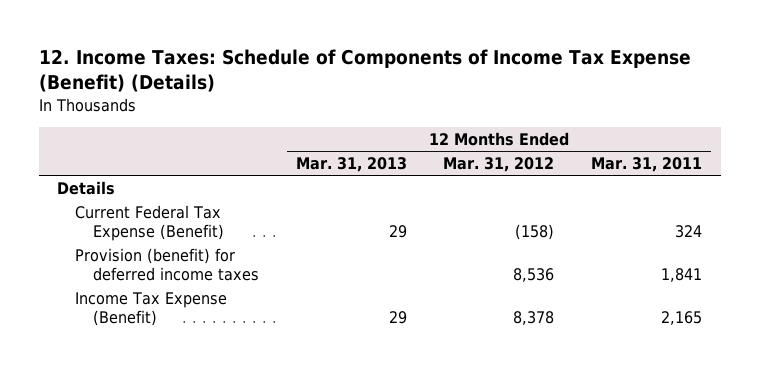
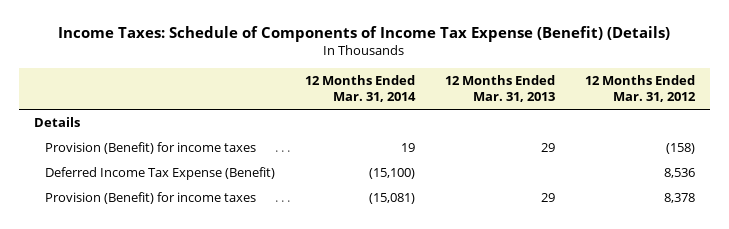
- 12. Income Taxes: Schedule of Components of Income Tax Expense (Benefit) (Details)
+ Income Taxes: Schedule of Components of Income Tax Expense (Benefit) (Details)
- | 12 Months Ended Mar. 31, 2013 | 12 Months Ended Mar. 31, 2012 | 12 Months Ended Mar. 31, 2011
+ | 12 Months Ended Mar. 31, 2014 | 12 Months Ended Mar. 31, 2013 | 12 Months Ended Mar. 31, 2012
- Current Federal Tax Expense (Benefit) | 29 | (158) | 324
- Provision (benefit) for deferred income taxes | | 8,536 | 1,841
- Income Tax Expense (Benefit) | 29 | 8,378 | 2,165
+ Provision (Benefit) for income taxes | 19 | 29 | (158)
+ Deferred Income Tax Expense (Benefit) | (15,100) | | 8,536
+ Provision (Benefit) for income taxes | (15,081) | 29 | 8,378

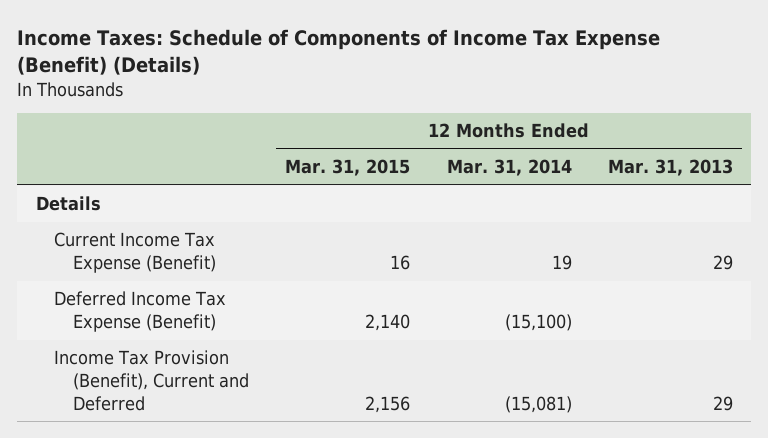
- | 12 Months Ended Mar. 31, 2014 | 12 Months Ended Mar. 31, 2013 | 12 Months Ended Mar. 31, 2012
+ | 12 Months Ended Mar. 31, 2015 | 12 Months Ended Mar. 31, 2014 | 12 Months Ended Mar. 31, 2013
- Provision (Benefit) for income taxes | 19 | 29 | (158)
+ Current Income Tax Expense (Benefit) | 16 | 19 | 29
- Provision (Benefit) for income taxes | (15,081) | 29 | 8,378
+ Income Tax Provision (Benefit), Current and Deferred | 2,156 | (15,081) | 29

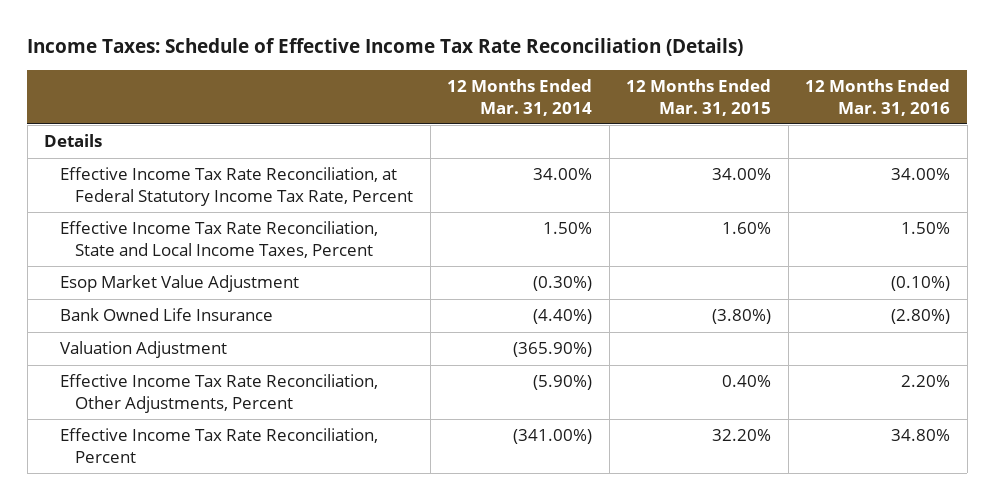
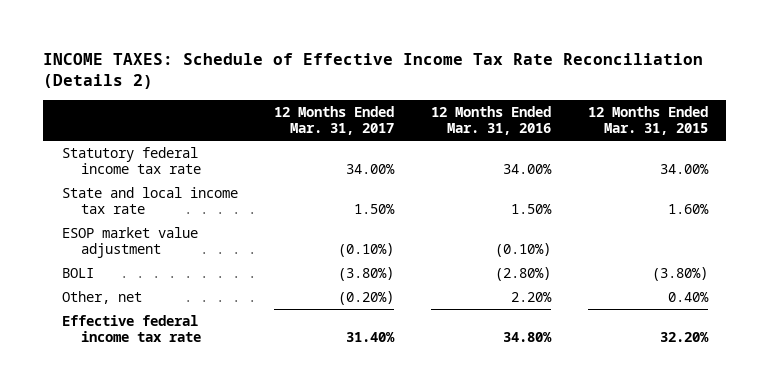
- Income Taxes: Schedule of Effective Income Tax Rate Reconciliation (Details)
+ INCOME TAXES: Schedule of Effective Income Tax Rate Reconciliation (Details 2)
- | 12 Months Ended Mar. 31, 2014 | 12 Months Ended Mar. 31, 2015 | 12 Months Ended Mar. 31, 2016
+ | 12 Months Ended Mar. 31, 2017 | 12 Months Ended Mar. 31, 2016 | 12 Months Ended Mar. 31, 2015
- Details
- Effective Income Tax Rate Reconciliation, at Federal Statutory Income Tax Rate, Percent | 34.00% | 34.00% | 34.00%
- Effective Income Tax Rate Reconciliation, State and Local Income Taxes, Percent | 1.50% | 1.60% | 1.50%
- Esop Market Value Adjustment | (0.30%) | | (0.10%)
- Bank Owned Life Insurance | (4.40%) | (3.80%) | (2.80%)
- Valuation Adjustment | (365.90%) | |
- Effective Income Tax Rate Reconciliation, Other Adjustments, Percent | (5.90%) | 0.40% | 2.20%
- Effective Income Tax Rate Reconciliation, Percent | (341.00%) | 32.20% | 34.80%
+ Statutory federal income tax rate | 34.00% | 34.00% | 34.00%
+ State and local income tax rate | 1.50% | 1.50% | 1.60%
+ ESOP market value adjustment | (0.10%) | (0.10%) |
+ BOLI | (3.80%) | (2.80%) | (3.80%)
+ Other, net | (0.20%) | 2.20% | 0.40%
+ Effective federal income tax rate | 31.40% | 34.80% | 32.20%

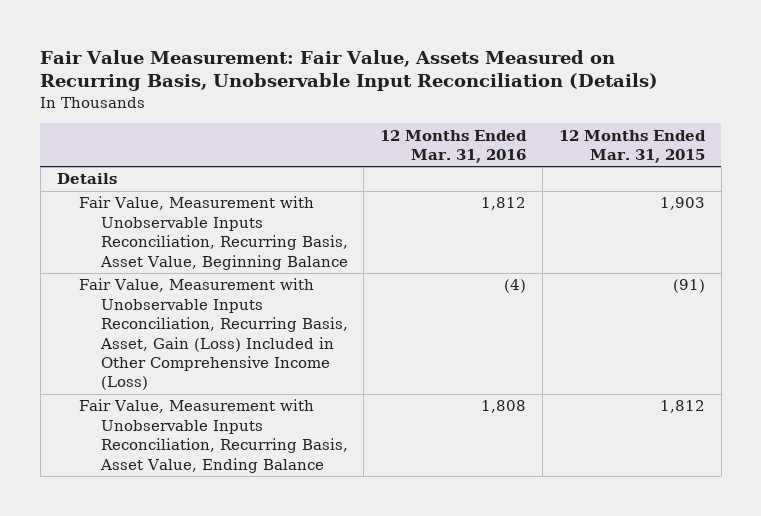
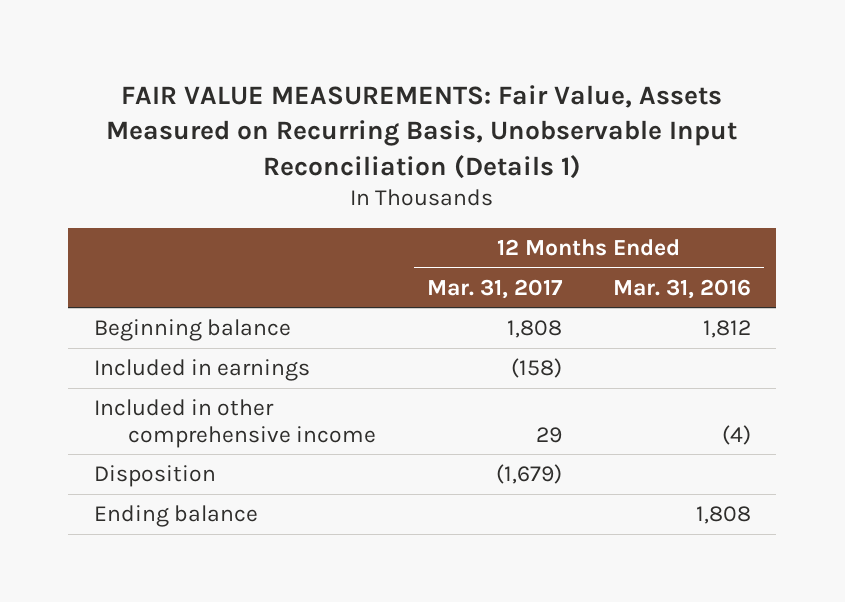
- Fair Value Measurement: Fair Value, Assets Measured on Recurring Basis, Unobservable Input Reconciliation (Details)
+ FAIR VALUE MEASUREMENTS: Fair Value, Assets Measured on Recurring Basis, Unobservable Input Reconciliation (Details 1)
- | 12 Months Ended Mar. 31, 2016 | 12 Months Ended Mar. 31, 2015
+ | 12 Months Ended Mar. 31, 2017 | 12 Months Ended Mar. 31, 2016
- Details
- Fair Value, Measurement with Unobservable Inputs Reconciliation, Recurring Basis, Asset Value, Beginning Balance | 1,812 | 1,903
- Fair Value, Measurement with Unobservable Inputs Reconciliation, Recurring Basis, Asset, Gain (Loss) Included in Other Comprehensive Income (Loss) | (4) | (91)
- Fair Value, Measurement with Unobservable Inputs Reconciliation, Recurring Basis, Asset Value, Ending Balance | 1,808 | 1,812
+ Beginning balance | 1,808 | 1,812
+ Included in earnings | (158) |
+ Included in other comprehensive income | 29 | (4)
+ Disposition | (1,679) |
+ Ending balance | | 1,808

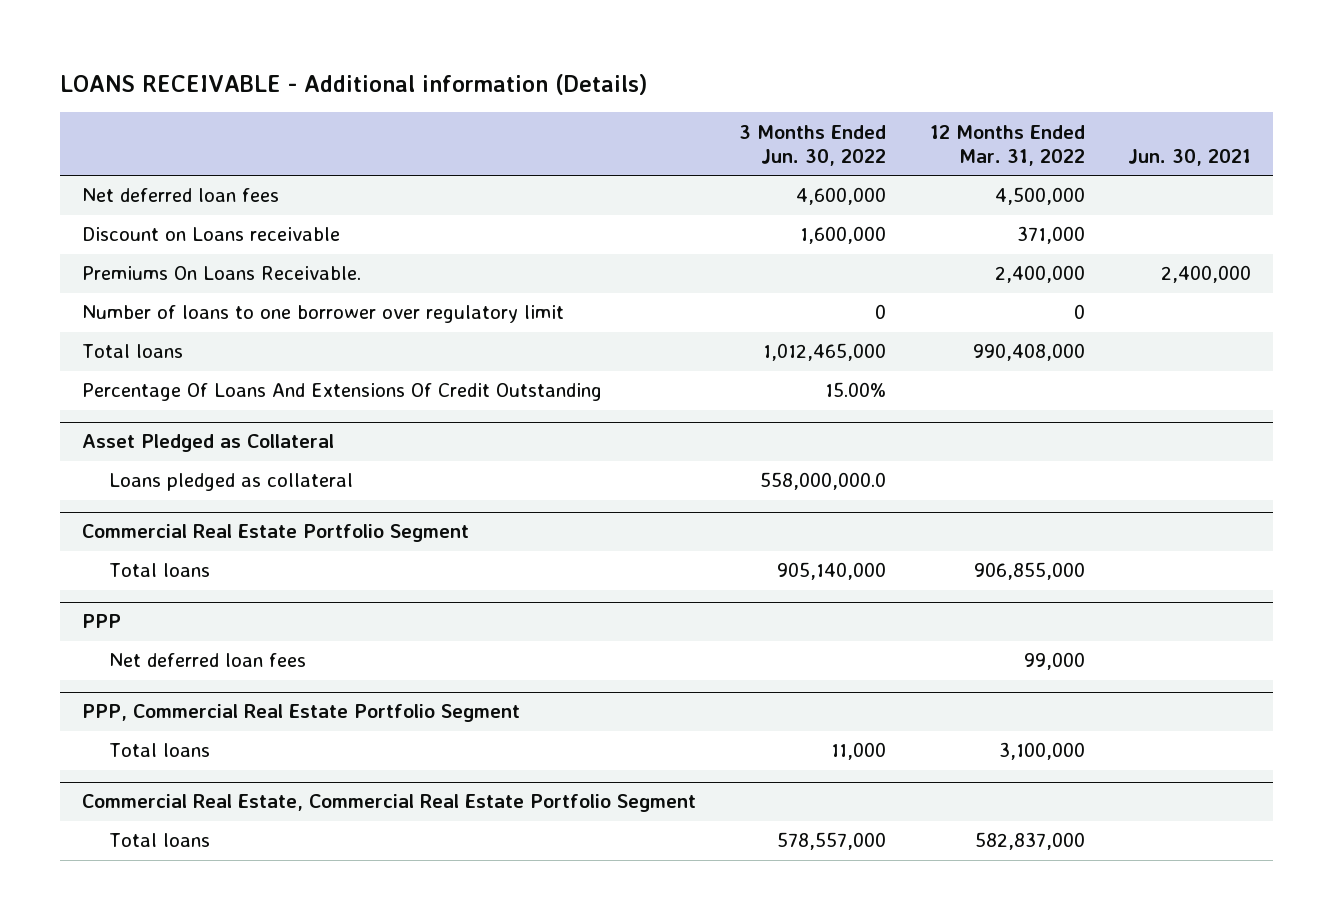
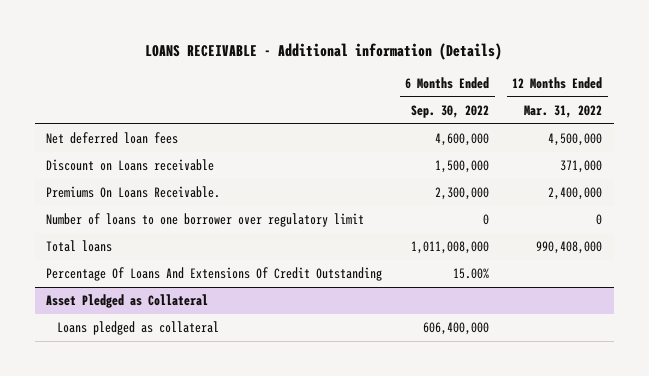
- | 3 Months Ended Jun. 30, 2022 | 12 Months Ended Mar. 31, 2022 | Jun. 30, 2021
+ | 6 Months Ended Sep. 30, 2022 | 12 Months Ended Mar. 31, 2022
- Commercial Real Estate Portfolio Segment
- Total loans | 905,140,000 | 906,855,000 |
- PPP
- Net deferred loan fees | | 99,000 |
- PPP, Commercial Real Estate Portfolio Segment
- Total loans | 11,000 | 3,100,000 |
- Commercial Real Estate, Commercial Real Estate Portfolio Segment
- Total loans | 578,557,000 | 582,837,000 |

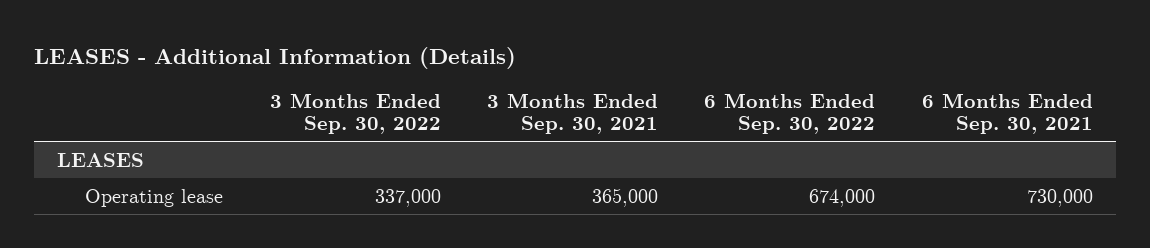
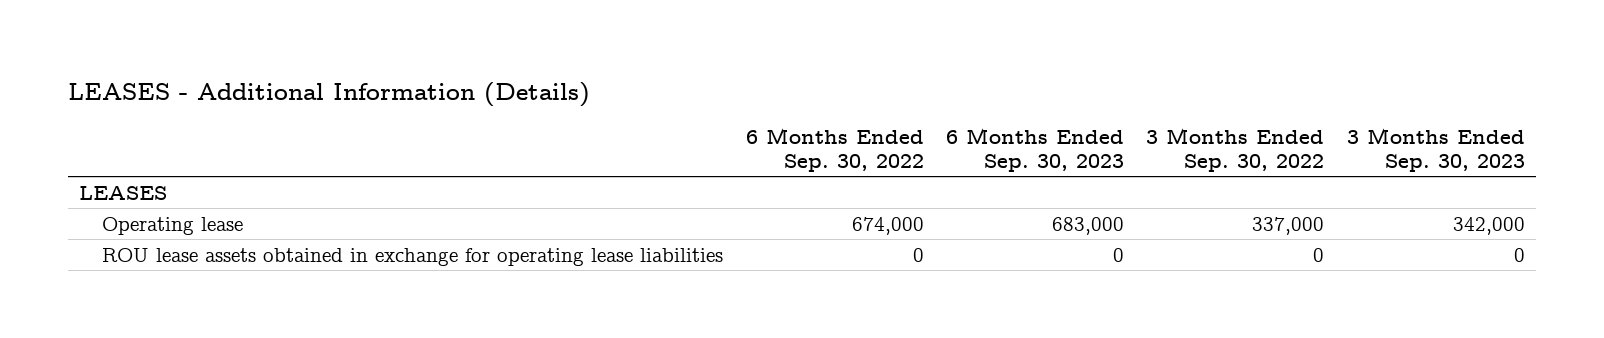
- | 3 Months Ended Sep. 30, 2022 | 3 Months Ended Sep. 30, 2021 | 6 Months Ended Sep. 30, 2022 | 6 Months Ended Sep. 30, 2021
+ | 6 Months Ended Sep. 30, 2022 | 6 Months Ended Sep. 30, 2023 | 3 Months Ended Sep. 30, 2022 | 3 Months Ended Sep. 30, 2023
+ ROU lease assets obtained in exchange for operating lease liabilities | 0 | 0 | 0 | 0

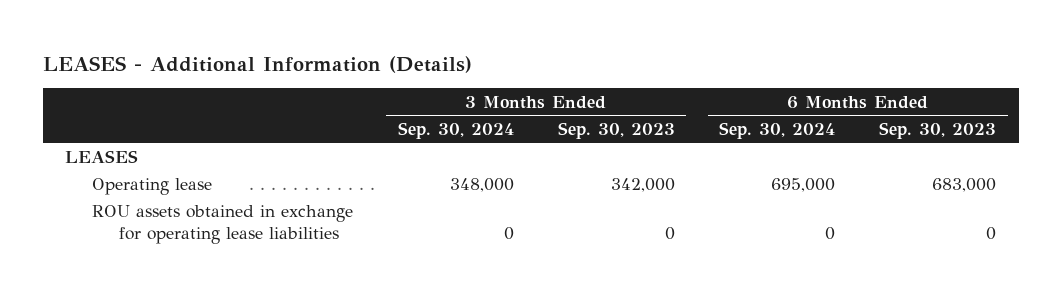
- | 6 Months Ended Sep. 30, 2022 | 6 Months Ended Sep. 30, 2023 | 3 Months Ended Sep. 30, 2022 | 3 Months Ended Sep. 30, 2023
+ | 3 Months Ended Sep. 30, 2024 | 3 Months Ended Sep. 30, 2023 | 6 Months Ended Sep. 30, 2024 | 6 Months Ended Sep. 30, 2023
- ROU lease assets obtained in exchange for operating lease liabilities | 0 | 0 | 0 | 0
+ ROU assets obtained in exchange for operating lease liabilities | 0 | 0 | 0 | 0

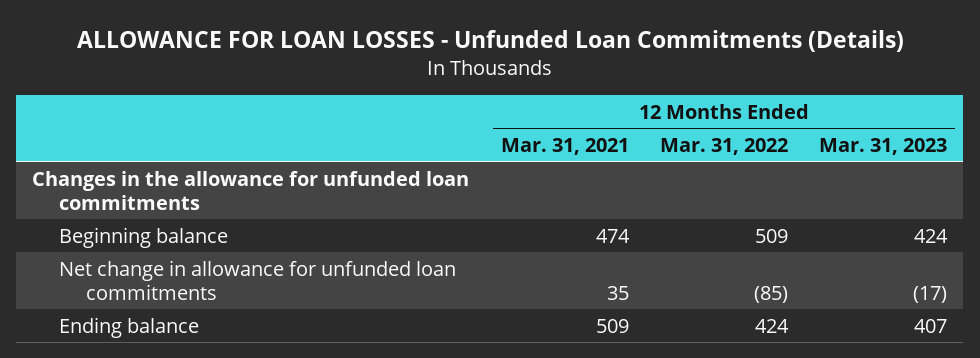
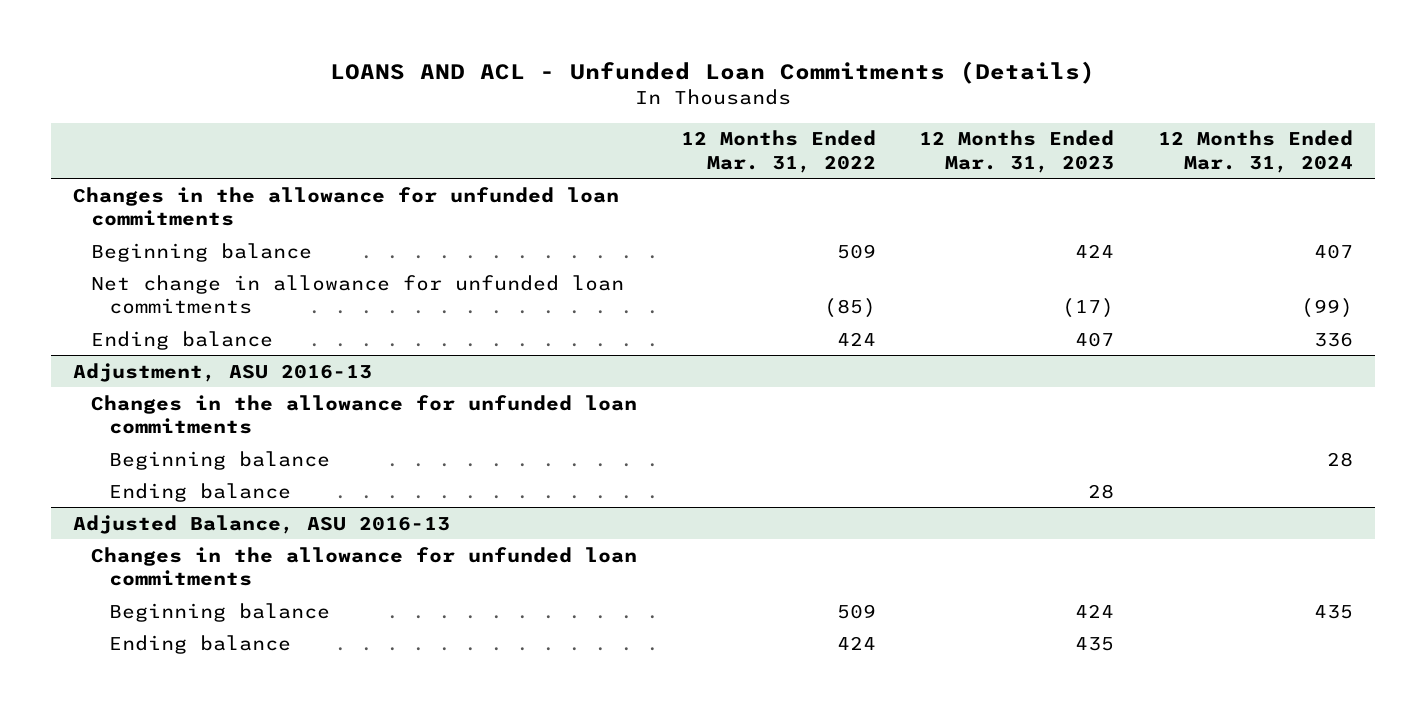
- ALLOWANCE FOR LOAN LOSSES - Unfunded Loan Commitments (Details)
+ LOANS AND ACL - Unfunded Loan Commitments (Details)
- | 12 Months Ended Mar. 31, 2021 | 12 Months Ended Mar. 31, 2022 | 12 Months Ended Mar. 31, 2023
+ | 12 Months Ended Mar. 31, 2022 | 12 Months Ended Mar. 31, 2023 | 12 Months Ended Mar. 31, 2024
+ Adjustment, ASU 2016-13
+ Changes in the allowance for unfunded loan commitments
+ Beginning balance | | | 28
+ Ending balance | | 28 |
+ Adjusted Balance, ASU 2016-13
+ Changes in the allowance for unfunded loan commitments
+ Beginning balance | 509 | 424 | 435
+ Ending balance | 424 | 435 |

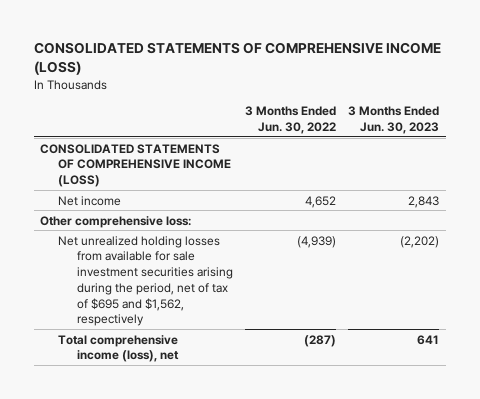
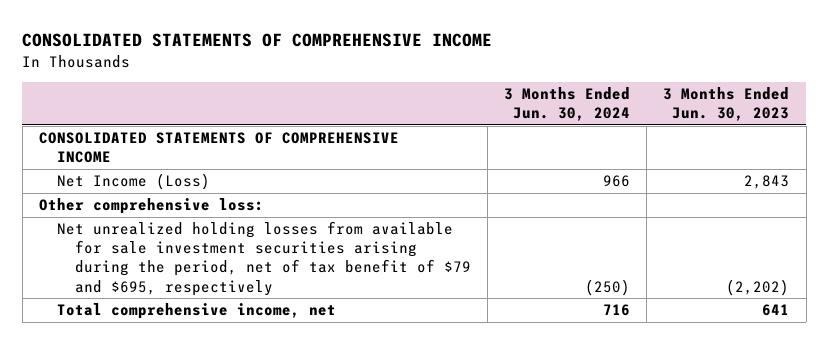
- CONSOLIDATED STATEMENTS OF COMPREHENSIVE INCOME (LOSS)
+ CONSOLIDATED STATEMENTS OF COMPREHENSIVE INCOME
- | 3 Months Ended Jun. 30, 2022 | 3 Months Ended Jun. 30, 2023
+ | 3 Months Ended Jun. 30, 2024 | 3 Months Ended Jun. 30, 2023
- CONSOLIDATED STATEMENTS OF COMPREHENSIVE INCOME (LOSS)
- Net income | 4,652 | 2,843
+ CONSOLIDATED STATEMENTS OF COMPREHENSIVE INCOME
+ Net Income (Loss) | 966 | 2,843
- Net unrealized holding losses from available for sale investment securities arising during the period, net of tax of $695 and $1,562, respectively | (4,939) | (2,202)
- Total comprehensive income (loss), net | (287) | 641
+ Net unrealized holding losses from available for sale investment securities arising during the period, net of tax benefit of $79 and $695, respectively | (250) | (2,202)
+ Total comprehensive income, net | 716 | 641

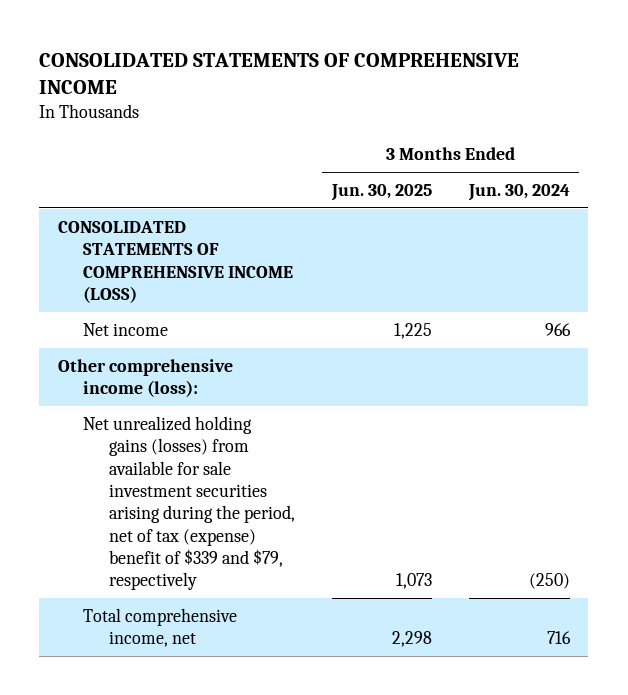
- | 3 Months Ended Jun. 30, 2024 | 3 Months Ended Jun. 30, 2023
+ | 3 Months Ended Jun. 30, 2025 | 3 Months Ended Jun. 30, 2024
- CONSOLIDATED STATEMENTS OF COMPREHENSIVE INCOME
- Net Income (Loss) | 966 | 2,843
- Other comprehensive loss:
- Net unrealized holding losses from available for sale investment securities arising during the period, net of tax benefit of $79 and $695, respectively | (250) | (2,202)
+ CONSOLIDATED STATEMENTS OF COMPREHENSIVE INCOME (LOSS)
+ Net income | 1,225 | 966
+ Other comprehensive income (loss):
+ Net unrealized holding gains (losses) from available for sale investment securities arising during the period, net of tax (expense) benefit of $339 and $79, respectively | 1,073 | (250)

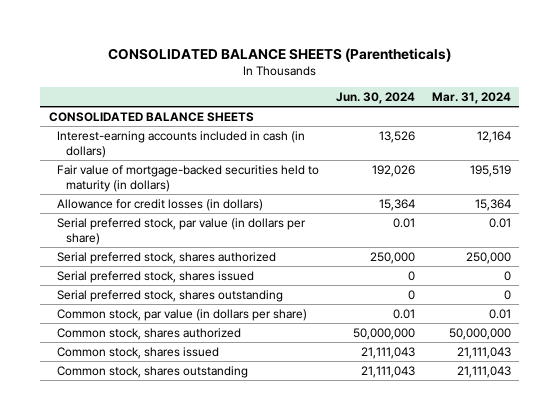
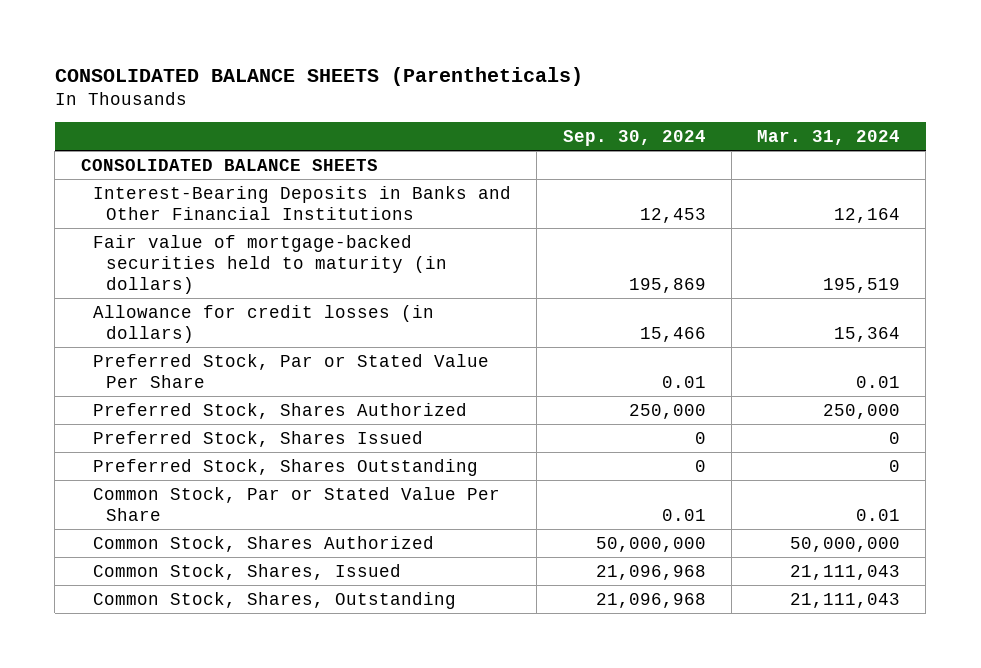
- | Jun. 30, 2024 | Mar. 31, 2024
+ | Sep. 30, 2024 | Mar. 31, 2024
- Interest-earning accounts included in cash (in dollars) | 13,526 | 12,164
+ Interest-Bearing Deposits in Banks and Other Financial Institutions | 12,453 | 12,164
- Serial preferred stock, par value (in dollars per share) | 0.01 | 0.01
- Serial preferred stock, shares authorized | 250,000 | 250,000
- Serial preferred stock, shares issued | 0 | 0
- Serial preferred stock, shares outstanding | 0 | 0
- Common stock, par value (in dollars per share) | 0.01 | 0.01
- Common stock, shares authorized | 50,000,000 | 50,000,000
- Common stock, shares issued | 21,111,043 | 21,111,043
- Common stock, shares outstanding | 21,111,043 | 21,111,043
+ Preferred Stock, Par or Stated Value Per Share | 0.01 | 0.01
+ Preferred Stock, Shares Authorized | 250,000 | 250,000
+ Preferred Stock, Shares Issued | 0 | 0
+ Preferred Stock, Shares Outstanding | 0 | 0
+ Common Stock, Par or Stated Value Per Share | 0.01 | 0.01
+ Common Stock, Shares Authorized | 50,000,000 | 50,000,000
+ Common Stock, Shares, Issued | 21,096,968 | 21,111,043
+ Common Stock, Shares, Outstanding | 21,096,968 | 21,111,043

